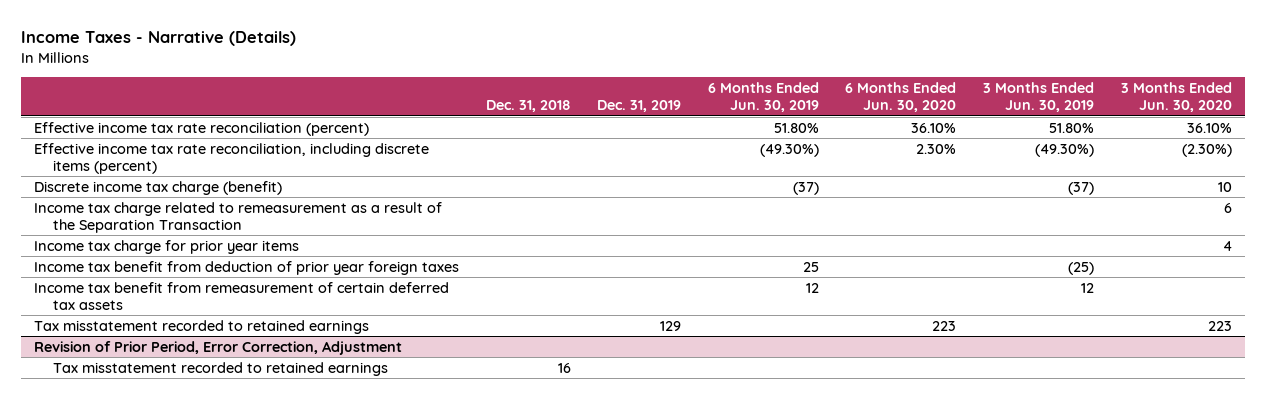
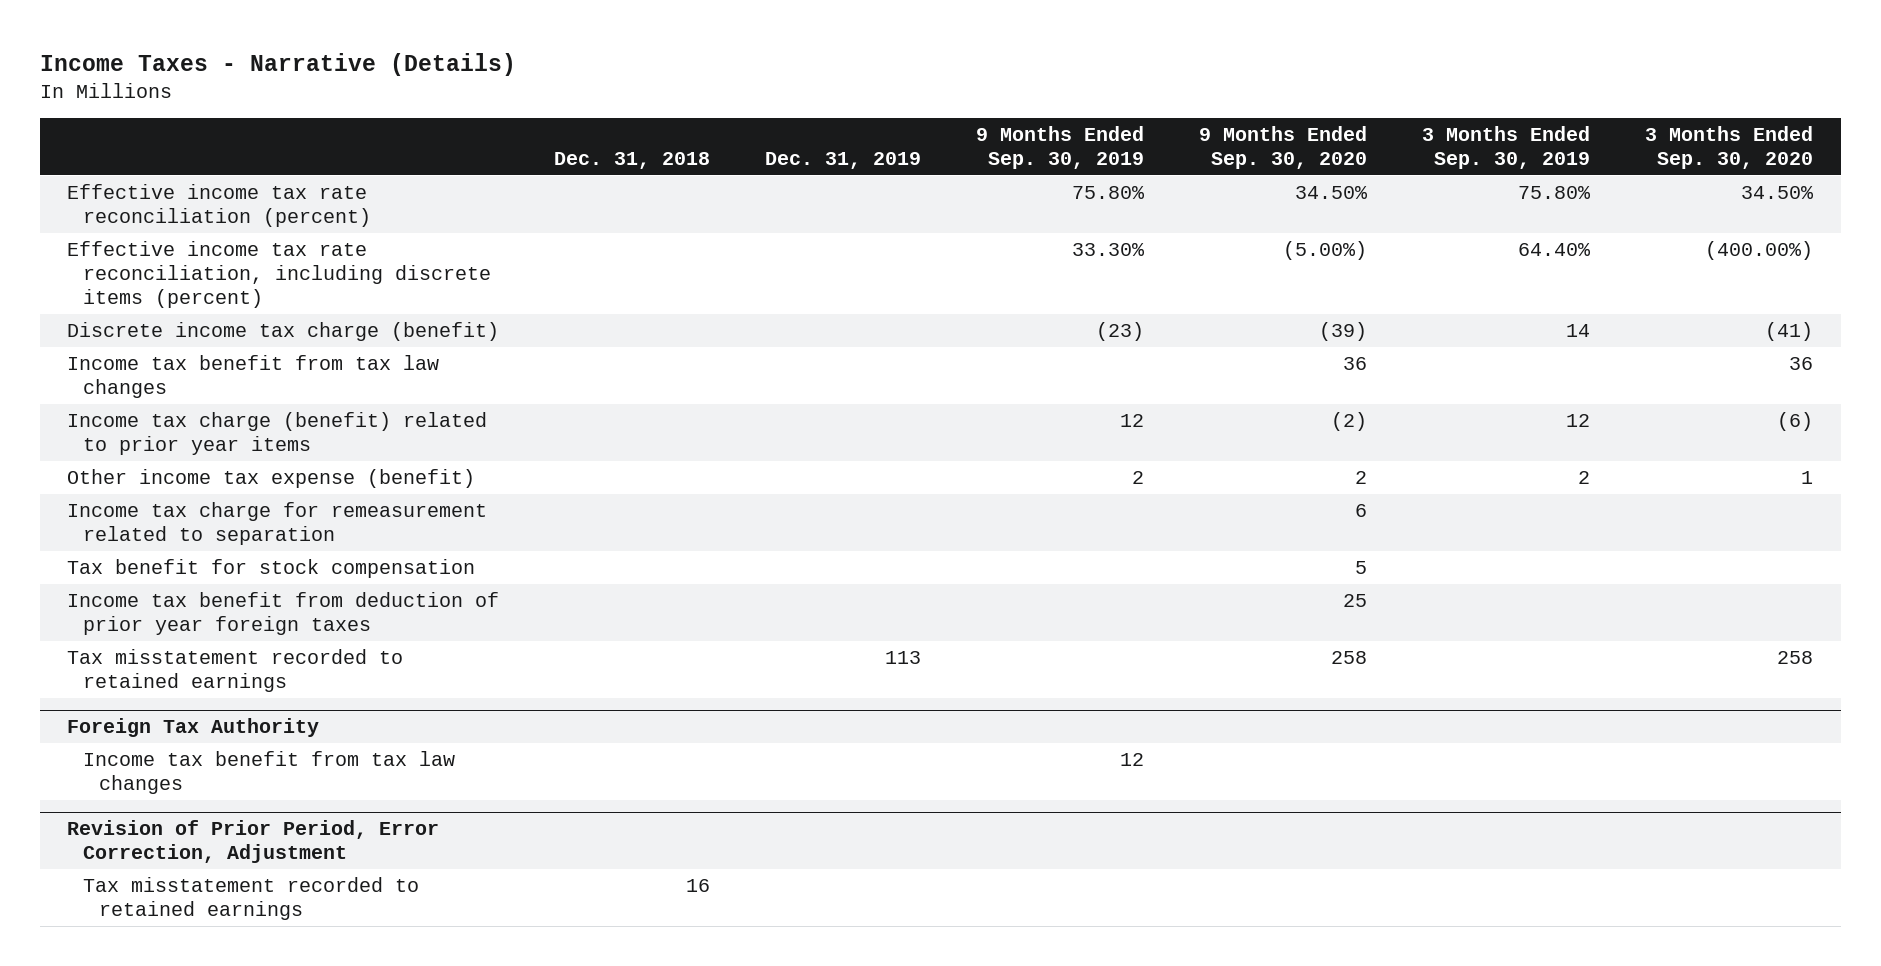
- | Dec. 31, 2018 | Dec. 31, 2019 | 6 Months Ended Jun. 30, 2019 | 6 Months Ended Jun. 30, 2020 | 3 Months Ended Jun. 30, 2019 | 3 Months Ended Jun. 30, 2020
+ | Dec. 31, 2018 | Dec. 31, 2019 | 9 Months Ended Sep. 30, 2019 | 9 Months Ended Sep. 30, 2020 | 3 Months Ended Sep. 30, 2019 | 3 Months Ended Sep. 30, 2020
- Income tax charge related to remeasurement as a result of the Separation Transaction | | | | | | 6
- Income tax charge for prior year items | | | | | | 4
+ Income tax benefit from tax law changes | | | | 36 | | 36
+ Income tax charge (benefit) related to prior year items | | | 12 | (2) | 12 | (6)
+ Other income tax expense (benefit) | | | 2 | 2 | 2 | 1
+ Income tax charge for remeasurement related to separation | | | | 6 | |
+ Tax benefit for stock compensation | | | | 5 | |
- Income tax benefit from remeasurement of certain deferred tax assets | | | 12 | | 12 |
- Tax misstatement recorded to retained earnings | | 129 | | 223 | | 223
+ Tax misstatement recorded to retained earnings | | 113 | | 258 | | 258
+ Foreign Tax Authority
+ Income tax benefit from tax law changes | | | 12 | | |

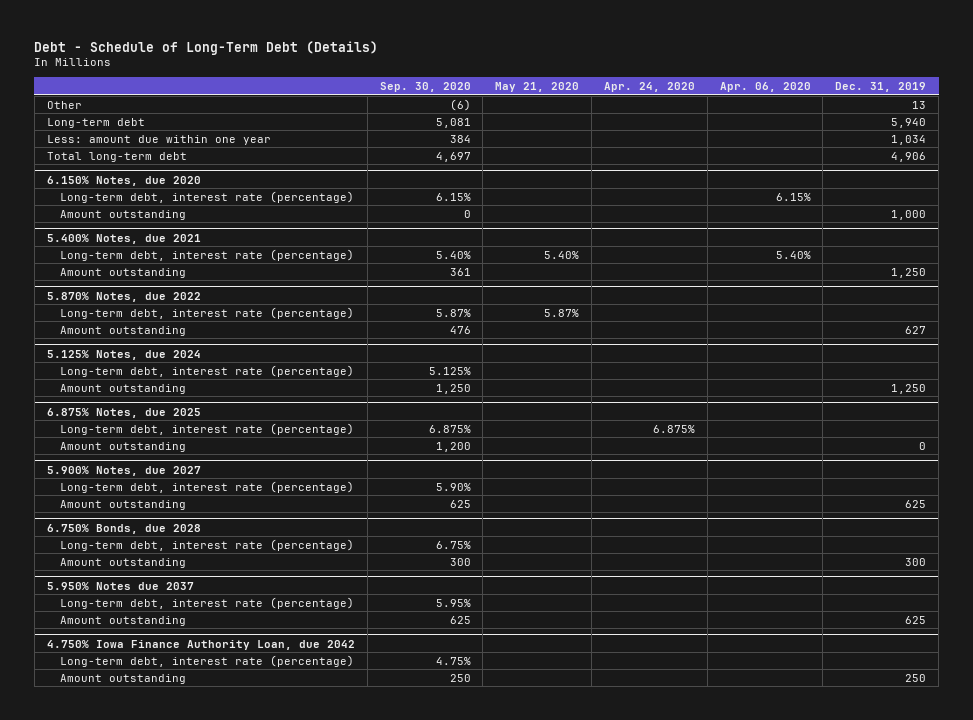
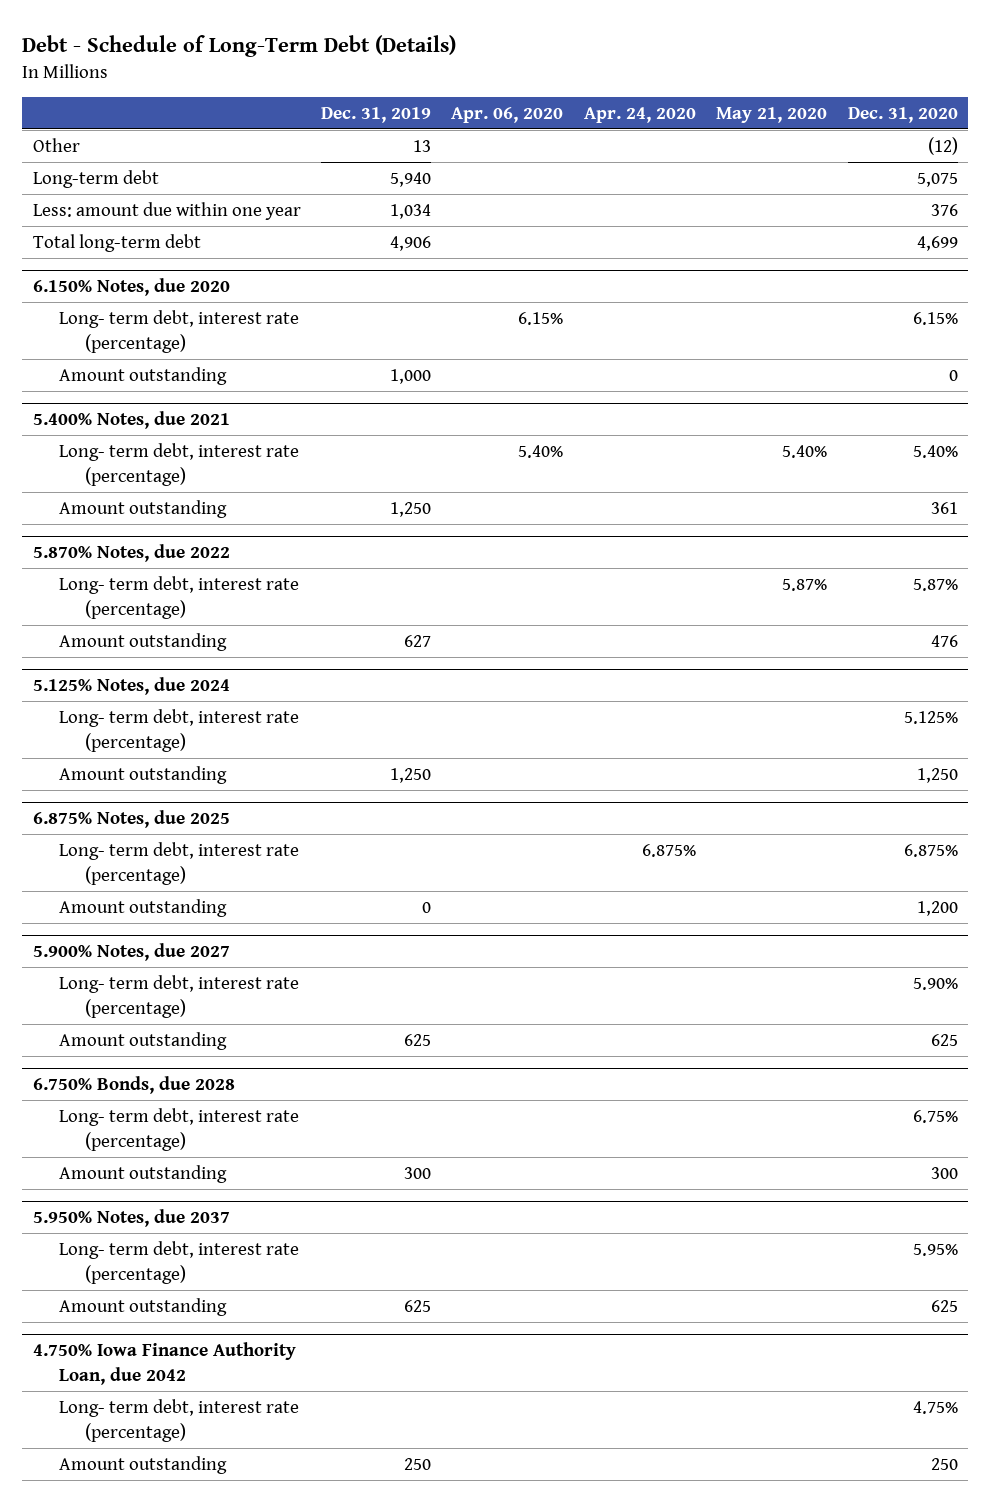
- | Sep. 30, 2020 | May 21, 2020 | Apr. 24, 2020 | Apr. 06, 2020 | Dec. 31, 2019
+ | Dec. 31, 2019 | Apr. 06, 2020 | Apr. 24, 2020 | May 21, 2020 | Dec. 31, 2020
@ 6.150% Notes, due 2020
- Long-term debt, interest rate (percentage) | 6.15% | | | 6.15% |
+ Long- term debt, interest rate (percentage) | | 6.15% | | | 6.15%
@ 5.400% Notes, due 2021
- Long-term debt, interest rate (percentage) | 5.40% | 5.40% | | 5.40% |
+ Long- term debt, interest rate (percentage) | | 5.40% | | 5.40% | 5.40%
@ 5.870% Notes, due 2022
- Long-term debt, interest rate (percentage) | 5.87% | 5.87% | | |
+ Long- term debt, interest rate (percentage) | | | | 5.87% | 5.87%
@ 5.125% Notes, due 2024
- Long-term debt, interest rate (percentage) | 5.125% | | | |
+ Long- term debt, interest rate (percentage) | | | | | 5.125%
@ 6.875% Notes, due 2025
- Long-term debt, interest rate (percentage) | 6.875% | | 6.875% | |
+ Long- term debt, interest rate (percentage) | | | 6.875% | | 6.875%
@ 5.900% Notes, due 2027
- Long-term debt, interest rate (percentage) | 5.90% | | | |
+ Long- term debt, interest rate (percentage) | | | | | 5.90%
@ 6.750% Bonds, due 2028
- Long-term debt, interest rate (percentage) | 6.75% | | | |
+ Long- term debt, interest rate (percentage) | | | | | 6.75%
- 5.950% Notes due 2037
- Long-term debt, interest rate (percentage) | 5.95% | | | |
+ 5.950% Notes, due 2037
+ Long- term debt, interest rate (percentage) | | | | | 5.95%
@ 4.750% Iowa Finance Authority Loan, due 2042
- Long-term debt, interest rate (percentage) | 4.75% | | | |
+ Long- term debt, interest rate (percentage) | | | | | 4.75%

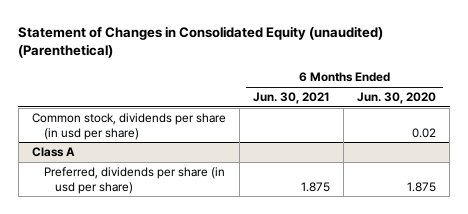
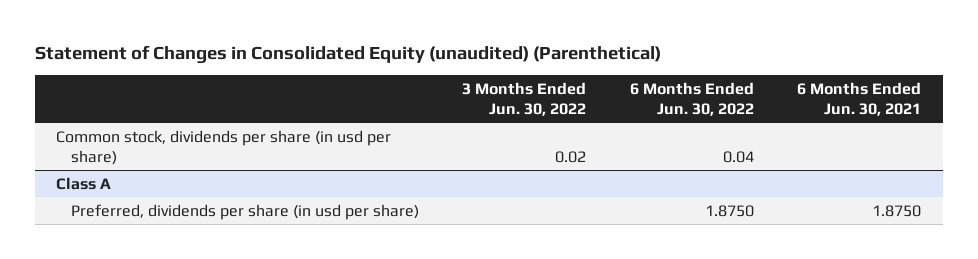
- | 6 Months Ended Jun. 30, 2021 | 6 Months Ended Jun. 30, 2020
+ | 3 Months Ended Jun. 30, 2022 | 6 Months Ended Jun. 30, 2022 | 6 Months Ended Jun. 30, 2021
@ Class A
- Preferred, dividends per share (in usd per share) | 1.875 | 1.875
+ Preferred, dividends per share (in usd per share) | | 1.8750 | 1.8750

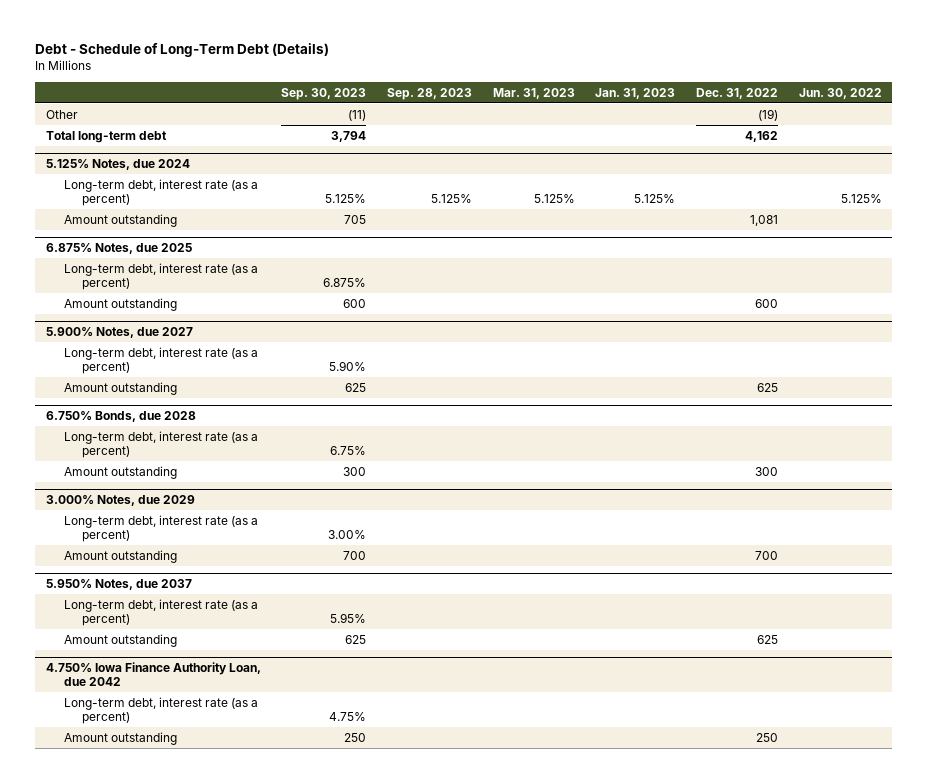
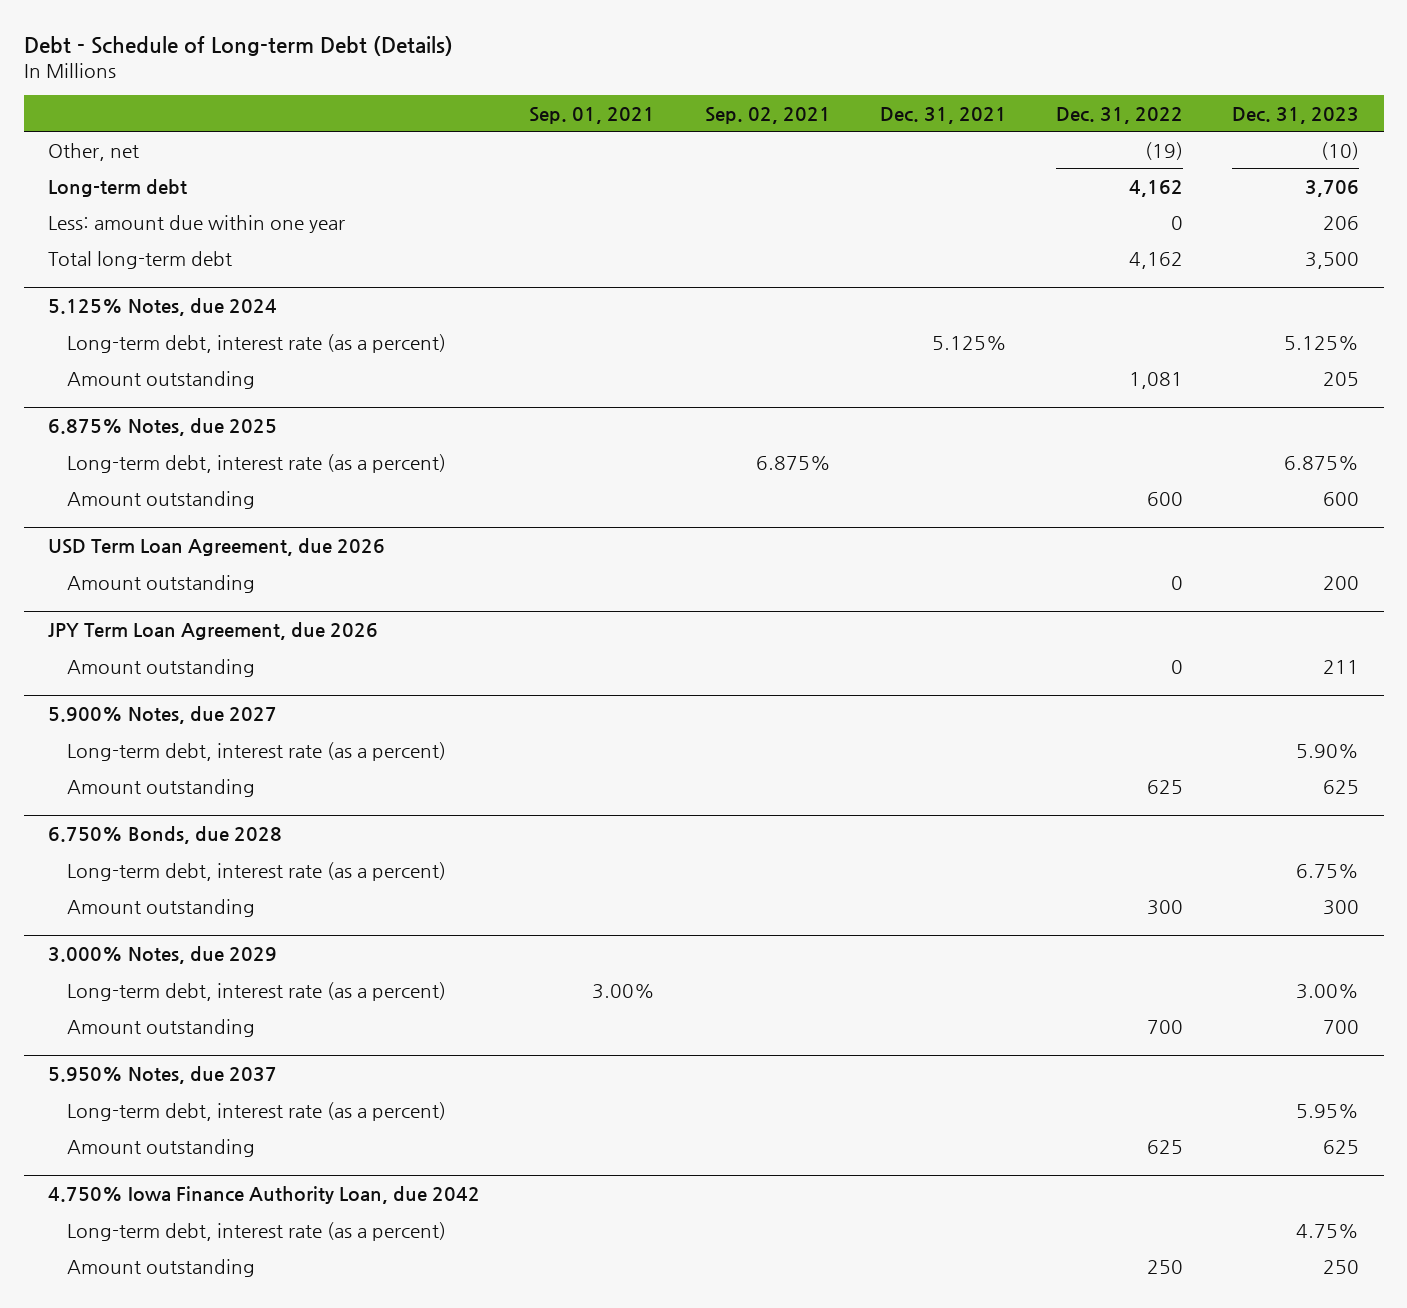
- Debt - Schedule of Long-Term Debt (Details)
+ Debt - Schedule of Long-term Debt (Details)
- | Sep. 30, 2023 | Sep. 28, 2023 | Mar. 31, 2023 | Jan. 31, 2023 | Dec. 31, 2022 | Jun. 30, 2022
+ | Sep. 01, 2021 | Sep. 02, 2021 | Dec. 31, 2021 | Dec. 31, 2022 | Dec. 31, 2023
- Other | (11) | | | | (19) |
+ Other, net | | | | (19) | (10)
+ Long-term debt | | | | 4,162 | 3,706
+ Less: amount due within one year | | | | 0 | 206
+ USD Term Loan Agreement, due 2026
+ Amount outstanding | | | | 0 | 200
+ JPY Term Loan Agreement, due 2026
+ Amount outstanding | | | | 0 | 211

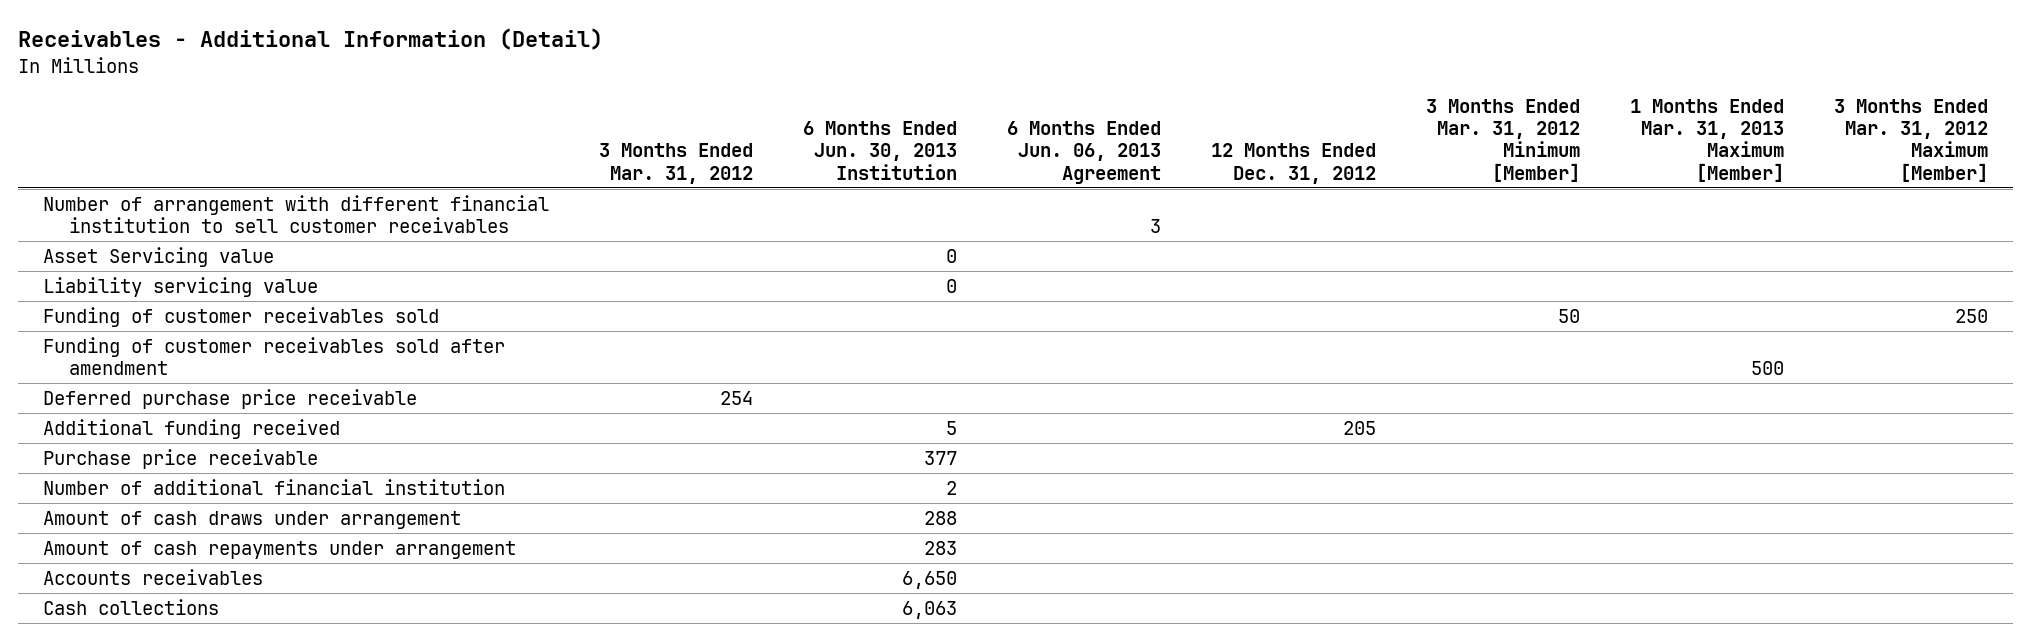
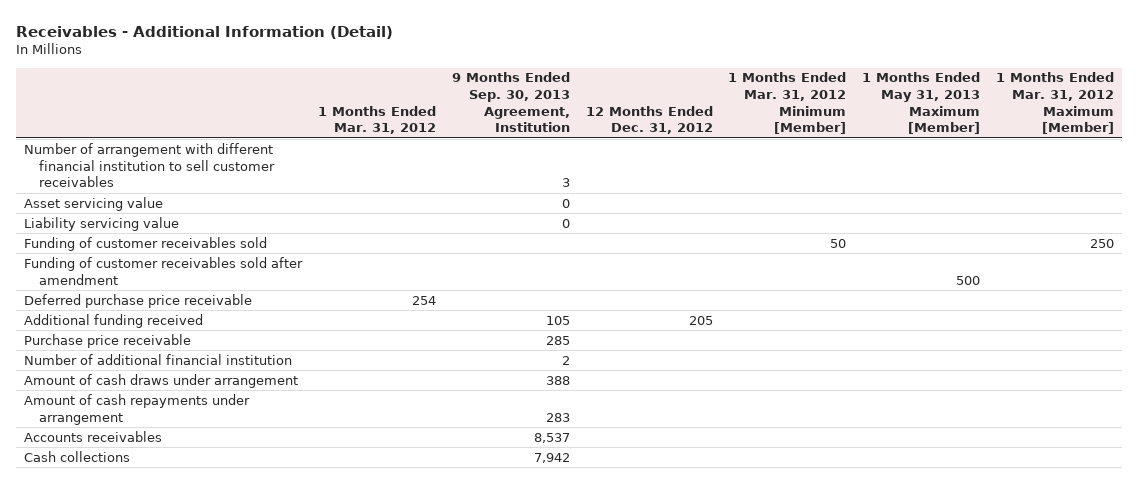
- | 3 Months Ended Mar. 31, 2012 | 6 Months Ended Jun. 30, 2013 Institution | 6 Months Ended Jun. 06, 2013 Agreement | 12 Months Ended Dec. 31, 2012 | 3 Months Ended Mar. 31, 2012 Minimum [Member] | 1 Months Ended Mar. 31, 2013 Maximum [Member] | 3 Months Ended Mar. 31, 2012 Maximum [Member]
+ | 1 Months Ended Mar. 31, 2012 | 9 Months Ended Sep. 30, 2013 Agreement, Institution | 12 Months Ended Dec. 31, 2012 | 1 Months Ended Mar. 31, 2012 Minimum [Member] | 1 Months Ended May 31, 2013 Maximum [Member] | 1 Months Ended Mar. 31, 2012 Maximum [Member]
- Asset Servicing value | | 0 | | | | |
+ Asset servicing value | | 0 | | | |

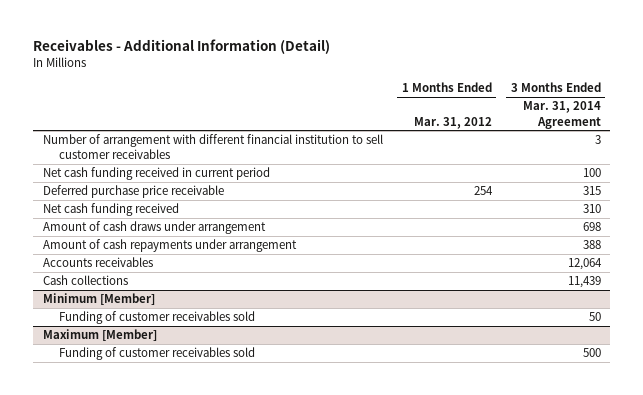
- | 1 Months Ended Mar. 31, 2012 | 9 Months Ended Sep. 30, 2013 Agreement, Institution | 12 Months Ended Dec. 31, 2012 | 1 Months Ended Mar. 31, 2012 Minimum [Member] | 1 Months Ended May 31, 2013 Maximum [Member] | 1 Months Ended Mar. 31, 2012 Maximum [Member]
+ | 1 Months Ended Mar. 31, 2012 | 3 Months Ended Mar. 31, 2014 Agreement
- Asset servicing value | | 0 | | | |
- Liability servicing value | | 0 | | | |
- Funding of customer receivables sold | | | | 50 | | 250
- Funding of customer receivables sold after amendment | | | | | 500 |
+ Net cash funding received in current period | | 100
- Additional funding received | | 105 | 205 | | |
- Purchase price receivable | | 285 | | | |
- Number of additional financial institution | | 2 | | | |
+ Net cash funding received | | 310
+ Minimum [Member]
+ Funding of customer receivables sold | | 50
+ Maximum [Member]
+ Funding of customer receivables sold | | 500

